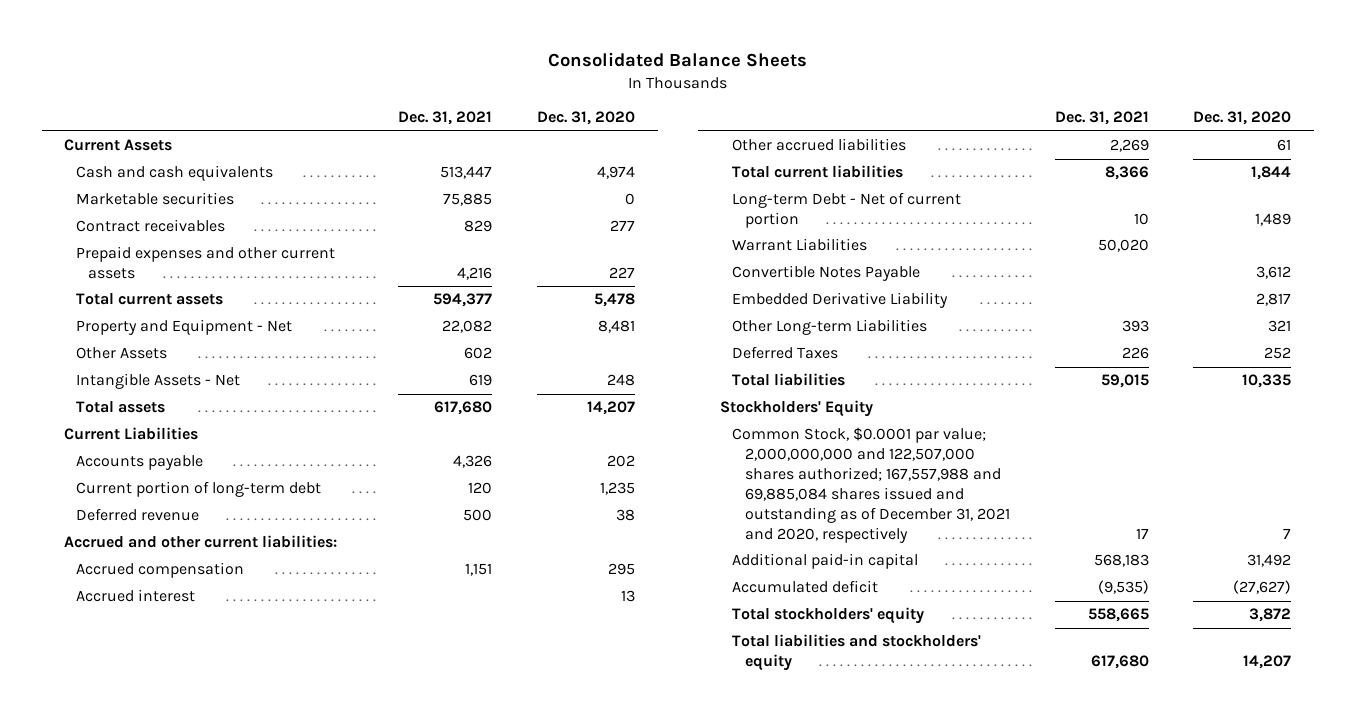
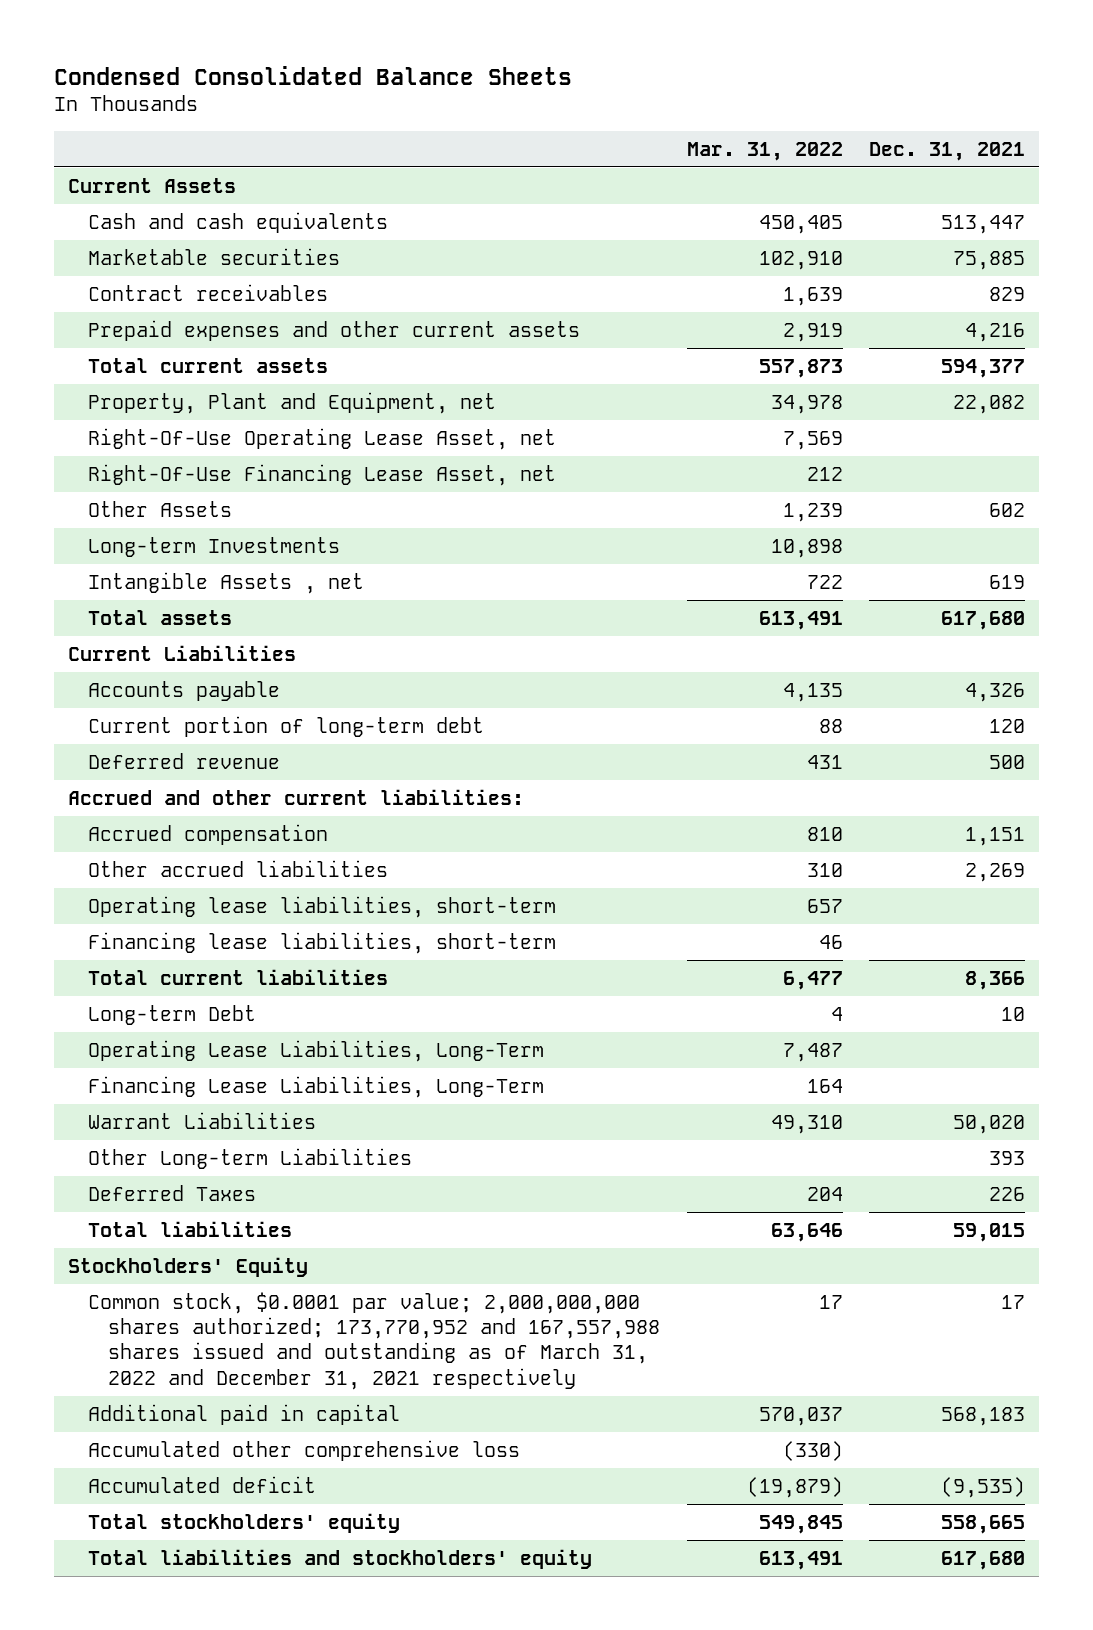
- Consolidated Balance Sheets
+ Condensed Consolidated Balance Sheets
- | Dec. 31, 2021 | Dec. 31, 2020
+ | Mar. 31, 2022 | Dec. 31, 2021
- Property and Equipment - Net | 22,082 | 8,481
+ Property, Plant and Equipment, net | 34,978 | 22,082
+ Right-Of-Use Operating Lease Asset, net | 7,569 |
+ Right-Of-Use Financing Lease Asset, net | 212 |
- Intangible Assets - Net | 619 | 248
+ Long-term Investments | 10,898 |
+ Intangible Assets , net | 722 | 619
- Accrued interest | | 13
+ Operating lease liabilities, short-term | 657 |
+ Financing lease liabilities, short-term | 46 |
- Long-term Debt - Net of current portion | 10 | 1,489
+ Long-term Debt | 4 | 10
+ Operating Lease Liabilities, Long-Term | 7,487 |
+ Financing Lease Liabilities, Long-Term | 164 |
- Convertible Notes Payable | | 3,612
- Embedded Derivative Liability | | 2,817
- Common Stock, $0.0001 par value; 2,000,000,000 and 122,507,000 shares authorized; 167,557,988 and 69,885,084 shares issued and outstanding as of December 31, 2021 and 2020, respectively | 17 | 7
- Additional paid-in capital | 568,183 | 31,492
+ Common stock, $0.0001 par value; 2,000,000,000 shares authorized; 173,770,952 and 167,557,988 shares issued and outstanding as of March 31, 2022 and December 31, 2021 respectively | 17 | 17
+ Additional paid in capital | 570,037 | 568,183
+ Accumulated other comprehensive loss | (330) |

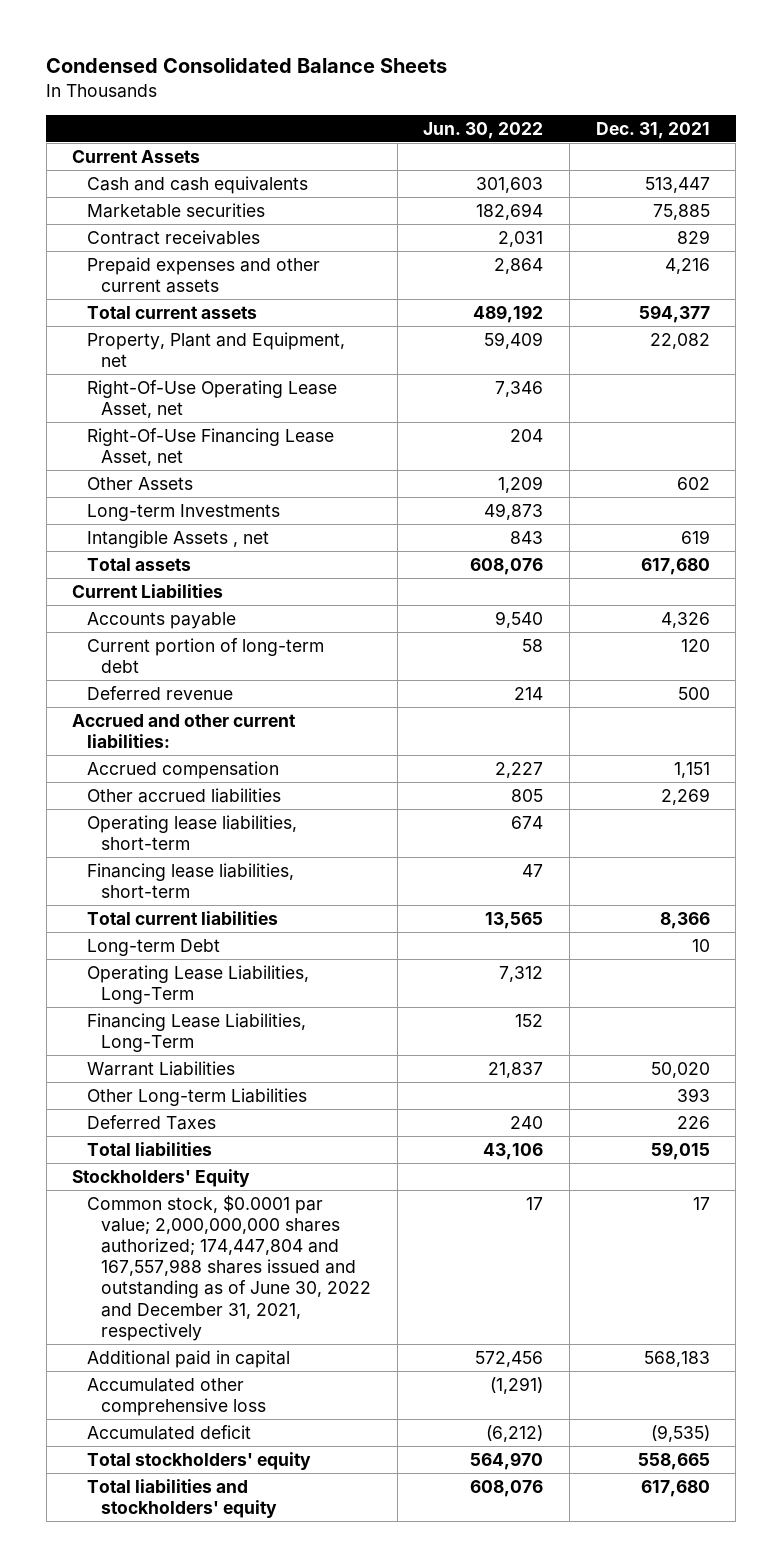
- | Mar. 31, 2022 | Dec. 31, 2021
+ | Jun. 30, 2022 | Dec. 31, 2021
- Common stock, $0.0001 par value; 2,000,000,000 shares authorized; 173,770,952 and 167,557,988 shares issued and outstanding as of March 31, 2022 and December 31, 2021 respectively | 17 | 17
+ Common stock, $0.0001 par value; 2,000,000,000 shares authorized; 174,447,804 and 167,557,988 shares issued and outstanding as of June 30, 2022 and December 31, 2021, respectively | 17 | 17

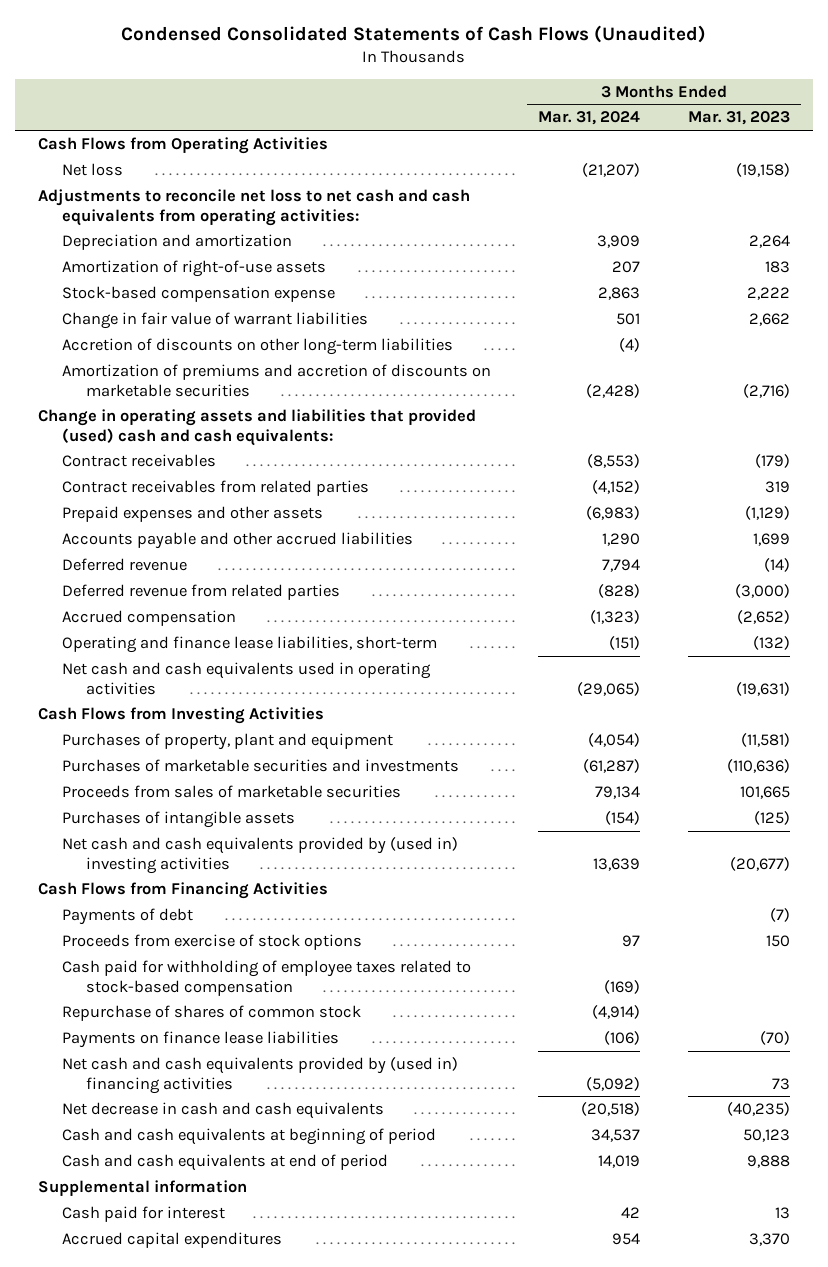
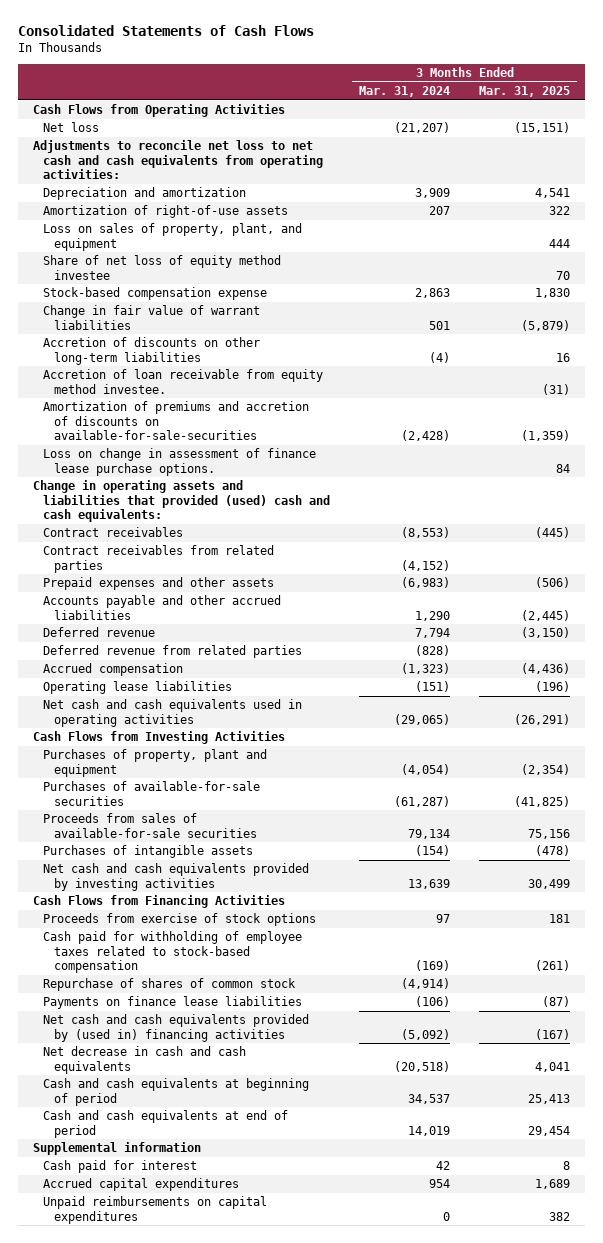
- Condensed Consolidated Statements of Cash Flows (Unaudited)
+ Consolidated Statements of Cash Flows
- | 3 Months Ended Mar. 31, 2024 | 3 Months Ended Mar. 31, 2023
+ | 3 Months Ended Mar. 31, 2024 | 3 Months Ended Mar. 31, 2025
+ Loss on sales of property, plant, and equipment | | 444
+ Share of net loss of equity method investee | | 70
- Amortization of premiums and accretion of discounts on marketable securities | (2,428) | (2,716)
+ Accretion of loan receivable from equity method investee. | | (31)
+ Amortization of premiums and accretion of discounts on available-for-sale-securities | (2,428) | (1,359)
+ Loss on change in assessment of finance lease purchase options. | | 84
- Operating and finance lease liabilities, short-term | (151) | (132)
+ Operating lease liabilities | (151) | (196)
- Purchases of marketable securities and investments | (61,287) | (110,636)
- Proceeds from sales of marketable securities | 79,134 | 101,665
+ Purchases of available-for-sale securities | (61,287) | (41,825)
+ Proceeds from sales of available-for-sale securities | 79,134 | 75,156
- Net cash and cash equivalents provided by (used in) investing activities | 13,639 | (20,677)
+ Net cash and cash equivalents provided by investing activities | 13,639 | 30,499
- Payments of debt | | (7)
+ Unpaid reimbursements on capital expenditures | 0 | 382

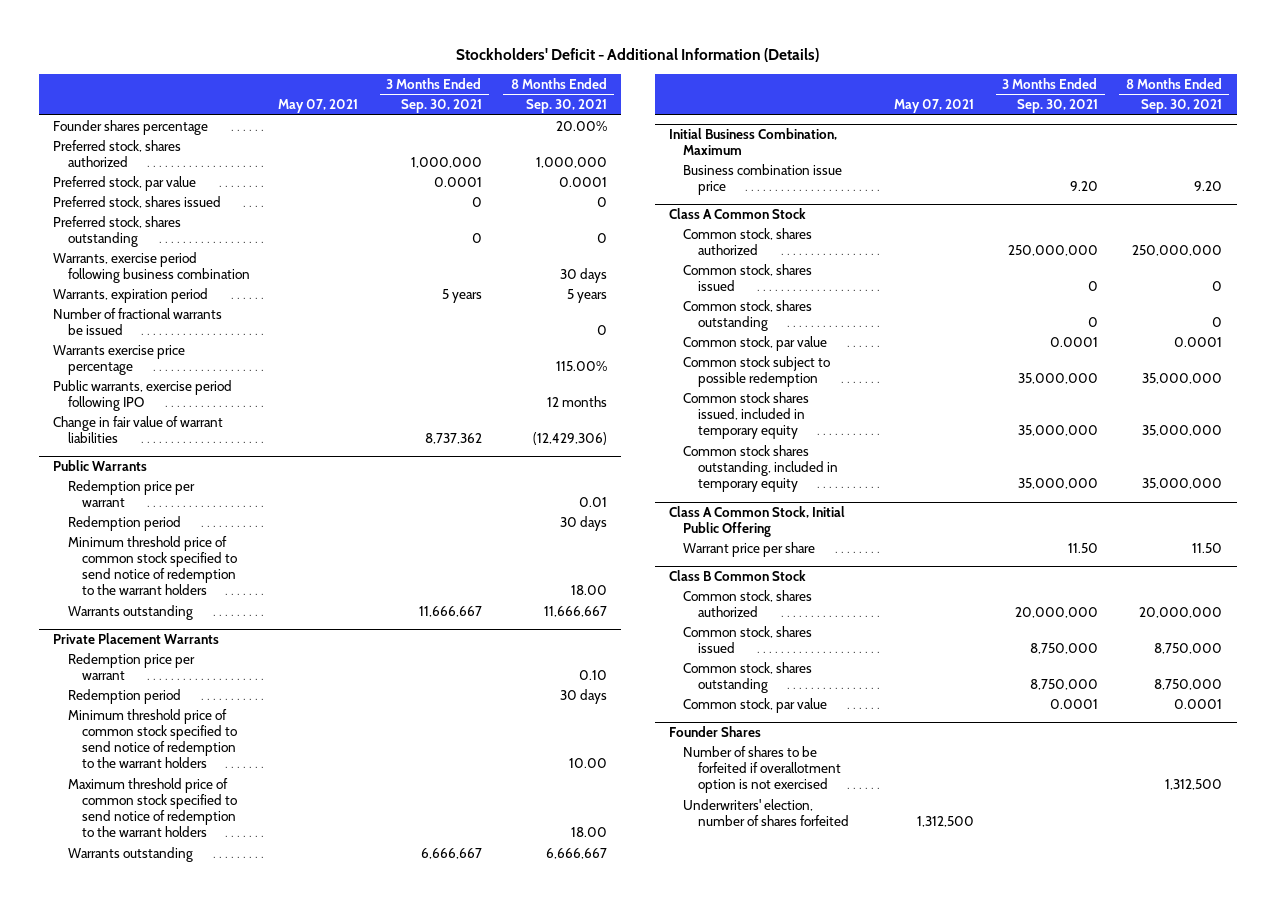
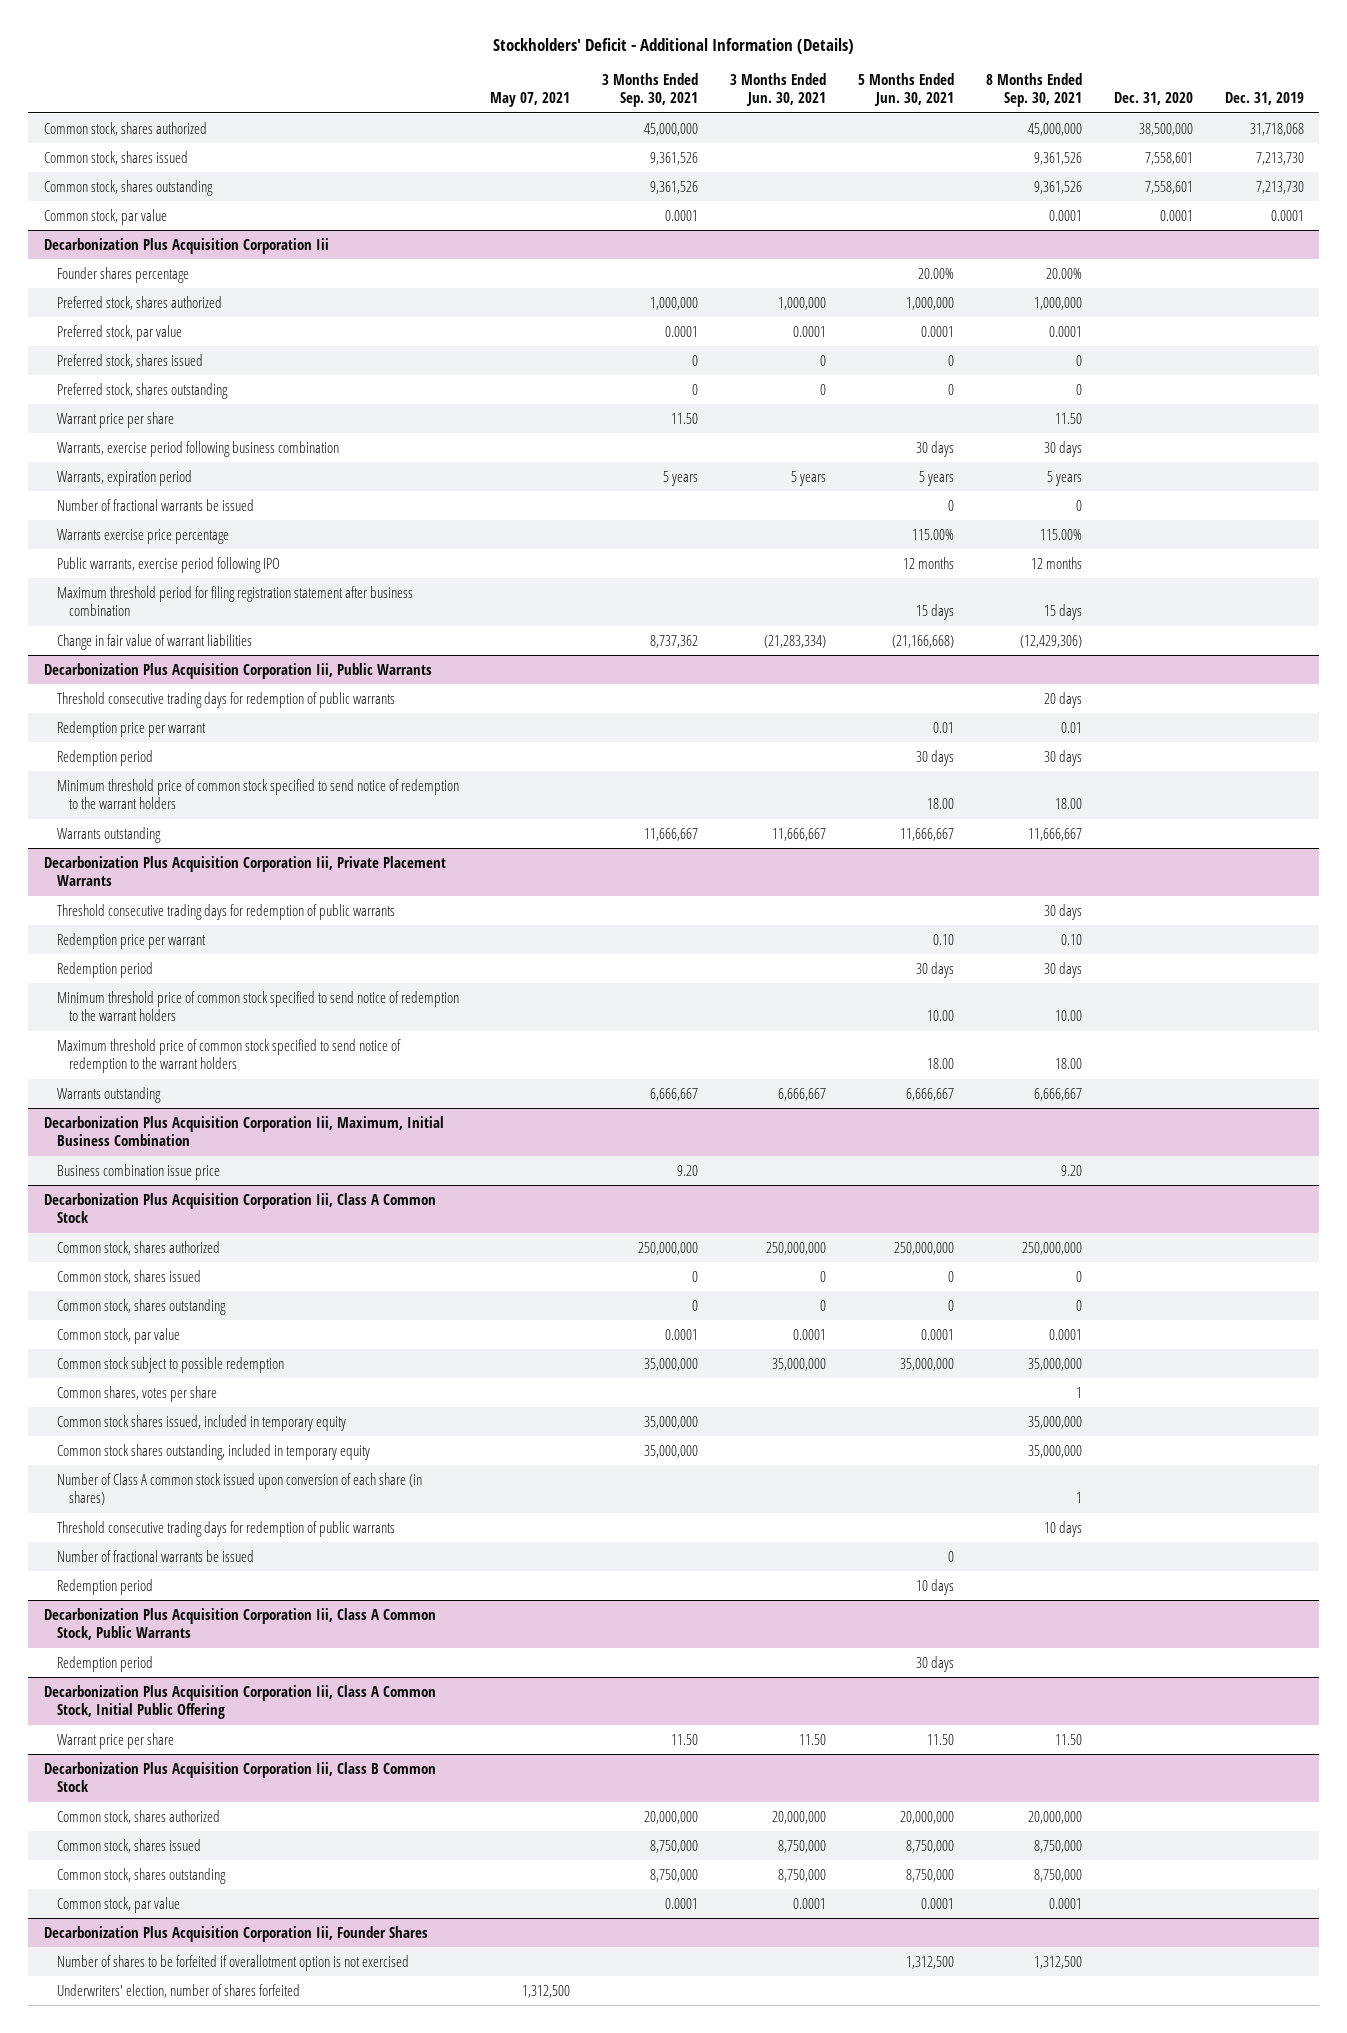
- | May 07, 2021 | 3 Months Ended Sep. 30, 2021 | 8 Months Ended Sep. 30, 2021
+ | May 07, 2021 | 3 Months Ended Sep. 30, 2021 | 3 Months Ended Jun. 30, 2021 | 5 Months Ended Jun. 30, 2021 | 8 Months Ended Sep. 30, 2021 | Dec. 31, 2020 | Dec. 31, 2019
+ Common stock, shares authorized | | 45,000,000 | | | 45,000,000 | 38,500,000 | 31,718,068
+ Common stock, shares issued | | 9,361,526 | | | 9,361,526 | 7,558,601 | 7,213,730
+ Common stock, shares outstanding | | 9,361,526 | | | 9,361,526 | 7,558,601 | 7,213,730
+ Common stock, par value | | 0.0001 | | | 0.0001 | 0.0001 | 0.0001
+ Decarbonization Plus Acquisition Corporation Iii
+ Warrant price per share | | 11.50 | | | 11.50 | |
+ Maximum threshold period for filing registration statement after business combination | | | | 15 days | 15 days | |
- Public Warrants
+ Decarbonization Plus Acquisition Corporation Iii, Public Warrants
+ Threshold consecutive trading days for redemption of public warrants | | | | | 20 days | |
- Private Placement Warrants
+ Decarbonization Plus Acquisition Corporation Iii, Private Placement Warrants
+ Threshold consecutive trading days for redemption of public warrants | | | | | 30 days | |
- Initial Business Combination, Maximum
+ Decarbonization Plus Acquisition Corporation Iii, Maximum, Initial Business Combination
- Class A Common Stock
+ Decarbonization Plus Acquisition Corporation Iii, Class A Common Stock
+ Common shares, votes per share | | | | | 1 | |
- Class A Common Stock, Initial Public Offering
+ Number of Class A common stock issued upon conversion of each share (in shares) | | | | | 1 | |
+ Threshold consecutive trading days for redemption of public warrants | | | | | 10 days | |
+ Number of fractional warrants be issued | | | | 0 | | |
+ Redemption period | | | | 10 days | | |
+ Decarbonization Plus Acquisition Corporation Iii, Class A Common Stock, Public Warrants
+ Redemption period | | | | 30 days | | |
+ Decarbonization Plus Acquisition Corporation Iii, Class A Common Stock, Initial Public Offering
- Class B Common Stock
+ Decarbonization Plus Acquisition Corporation Iii, Class B Common Stock
- Founder Shares
+ Decarbonization Plus Acquisition Corporation Iii, Founder Shares

